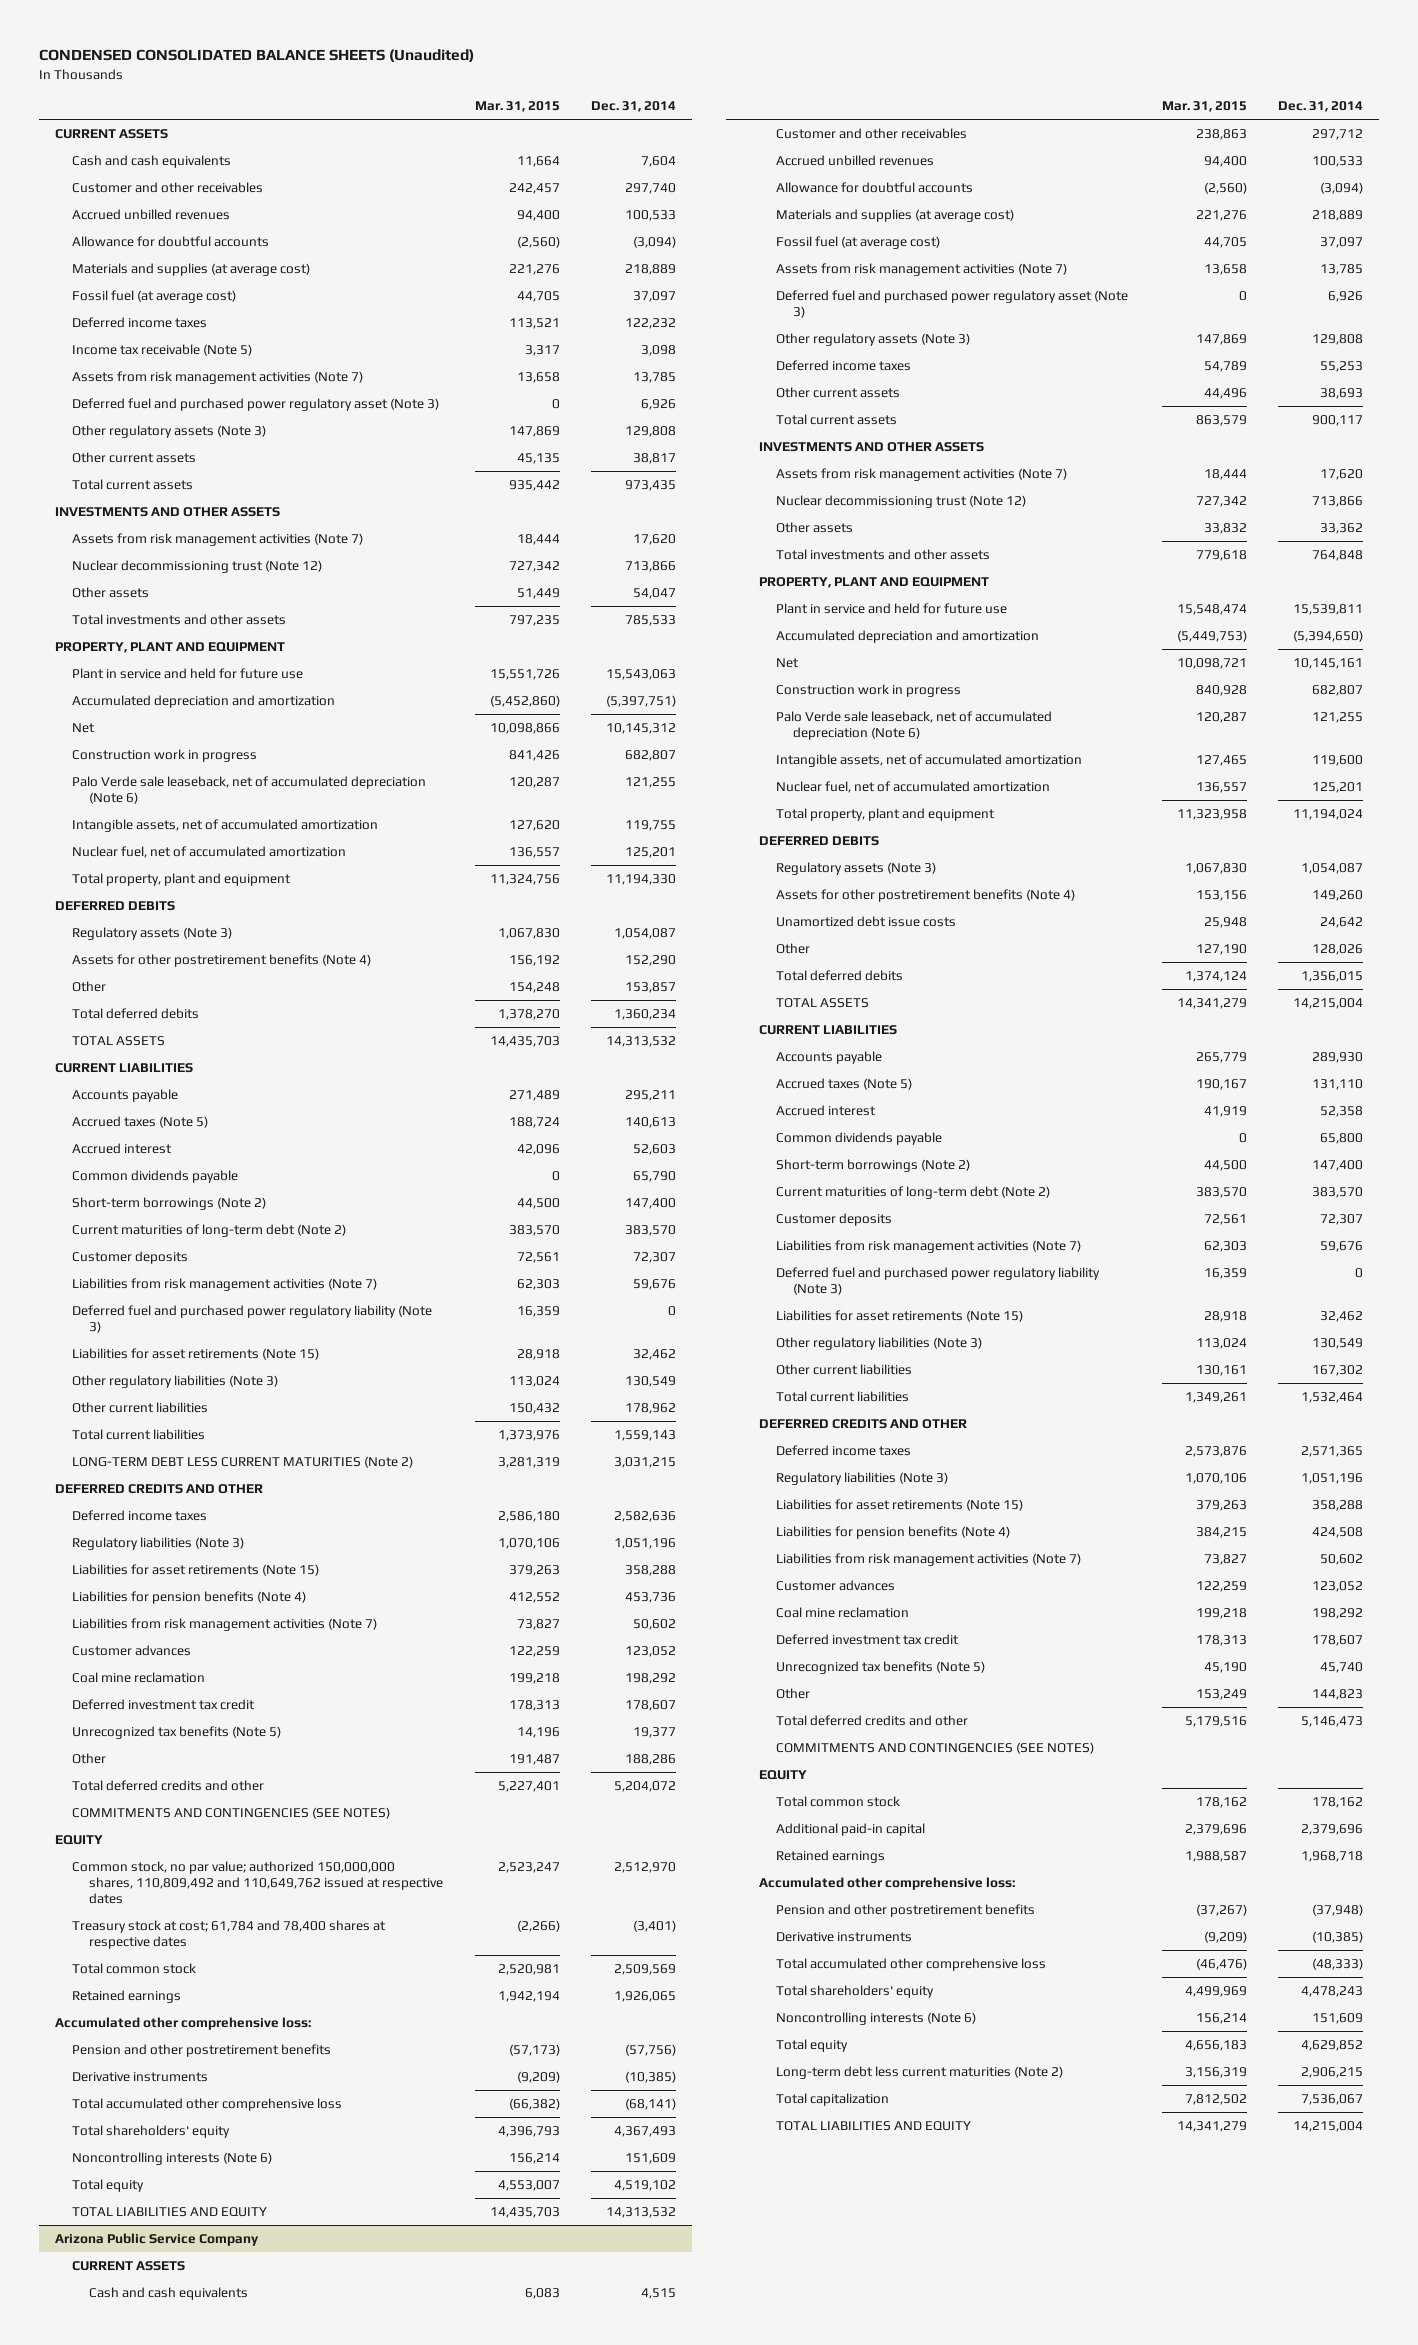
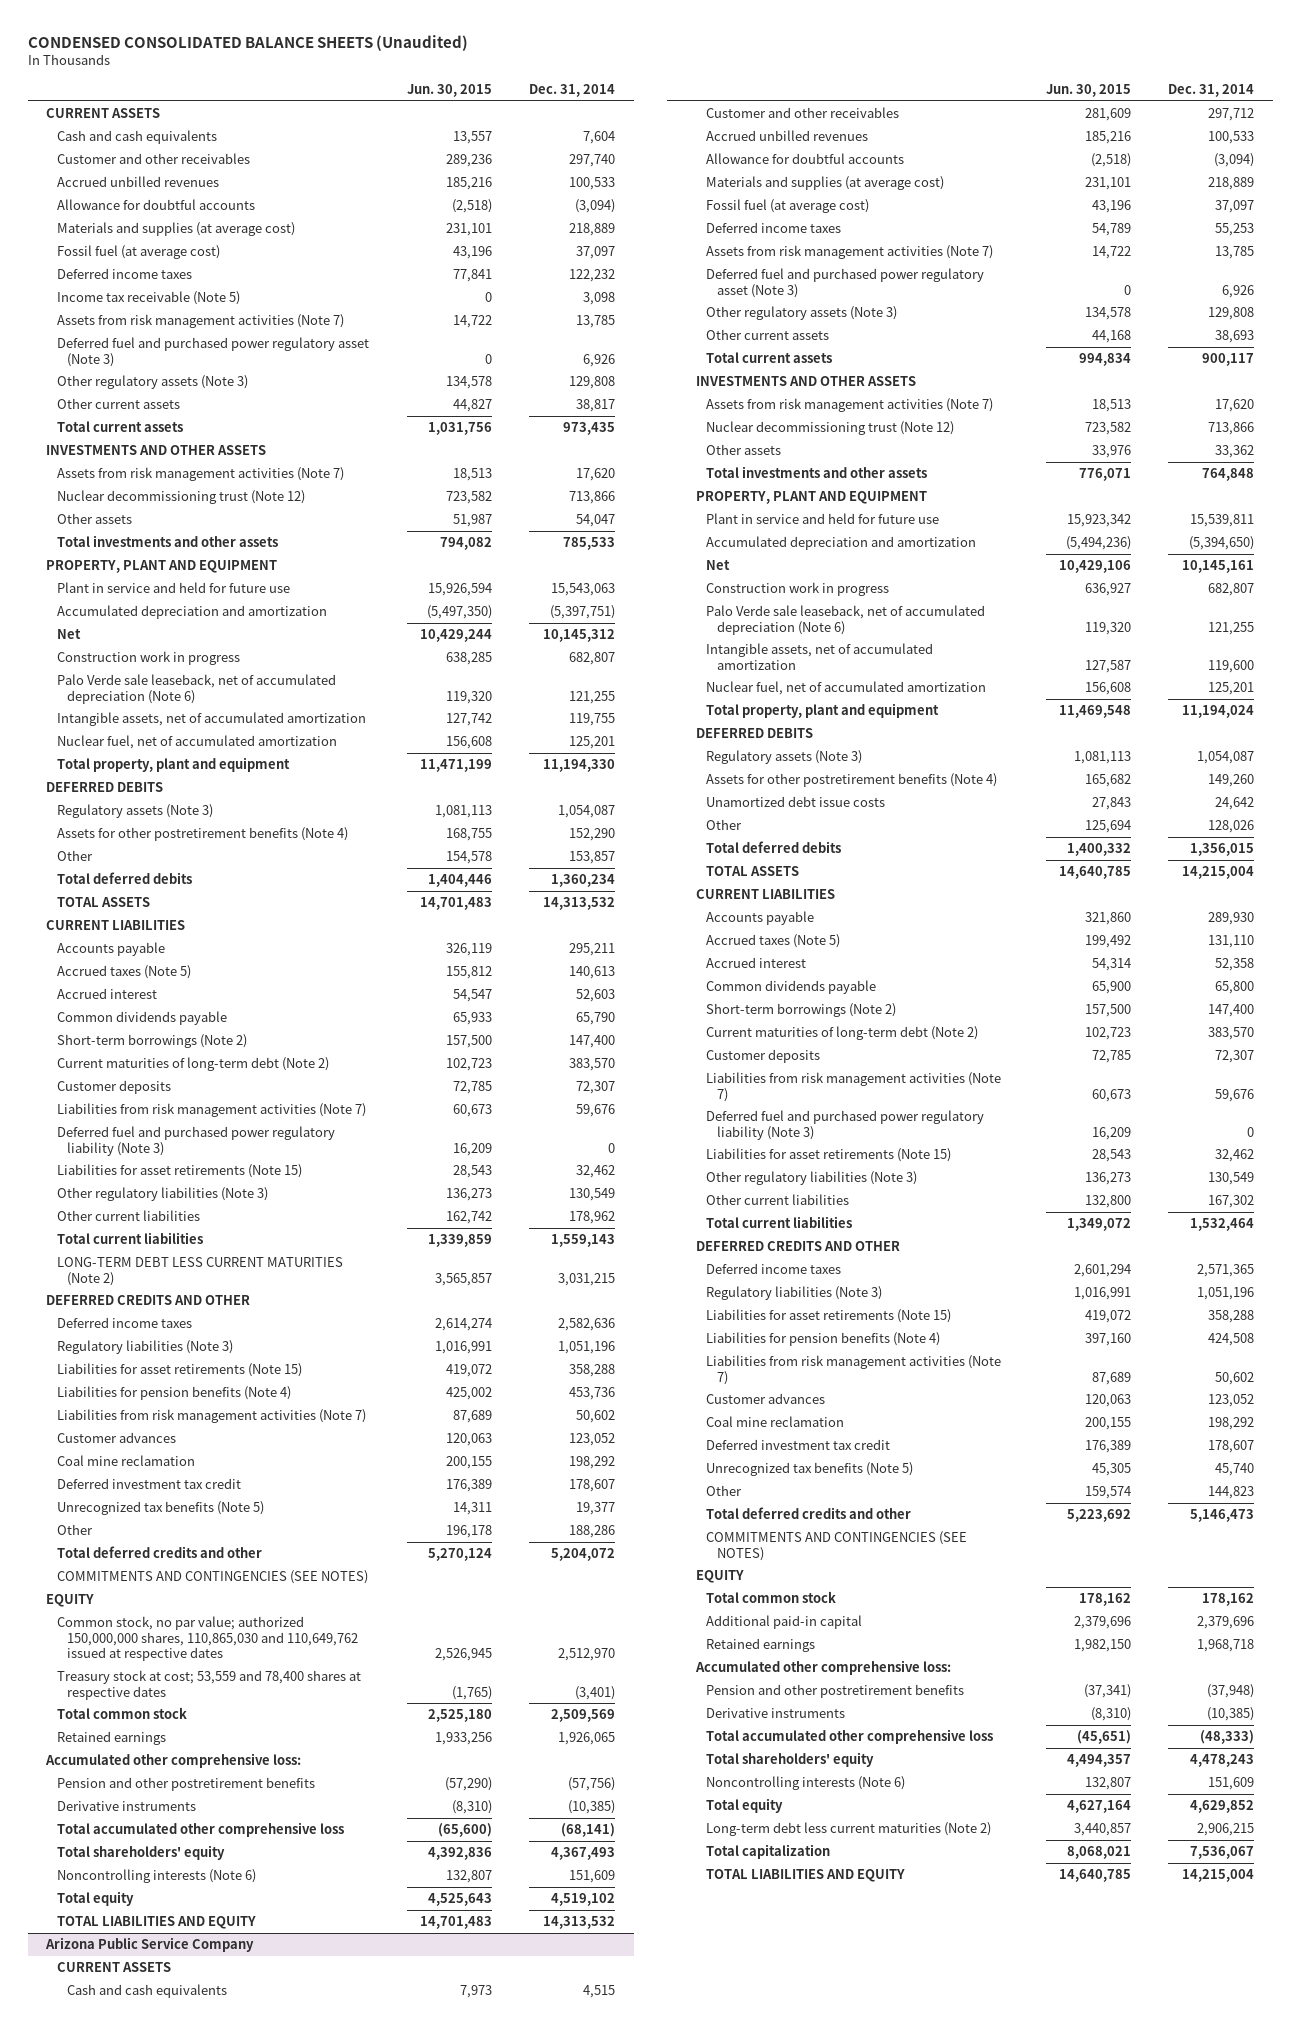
- | Mar. 31, 2015 | Dec. 31, 2014
+ | Jun. 30, 2015 | Dec. 31, 2014
- Common stock, no par value; authorized 150,000,000 shares, 110,809,492 and 110,649,762 issued at respective dates | 2,523,247 | 2,512,970
- Treasury stock at cost; 61,784 and 78,400 shares at respective dates | (2,266) | (3,401)
+ Common stock, no par value; authorized 150,000,000 shares, 110,865,030 and 110,649,762 issued at respective dates | 2,526,945 | 2,512,970
+ Treasury stock at cost; 53,559 and 78,400 shares at respective dates | (1,765) | (3,401)
@ Arizona Public Service Company
moved up: Deferred income taxes | 54,789 | 55,253

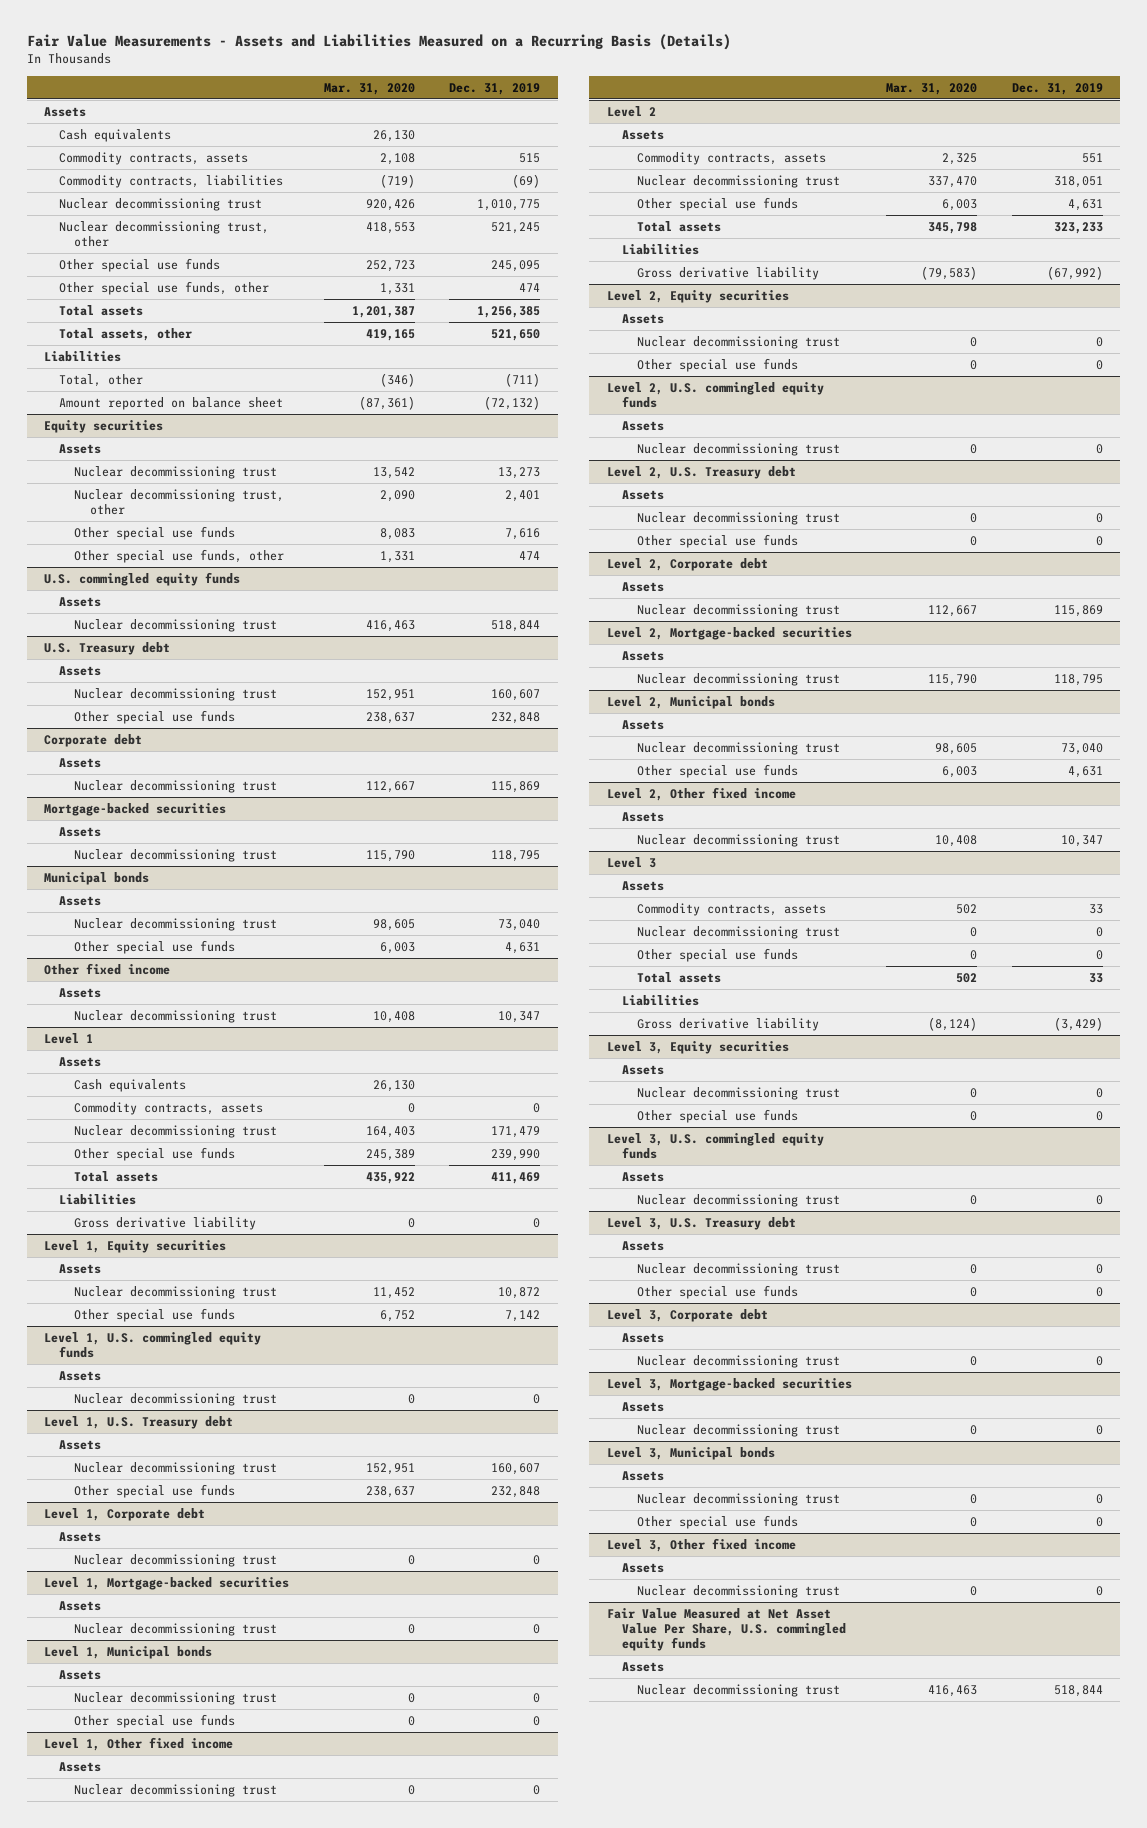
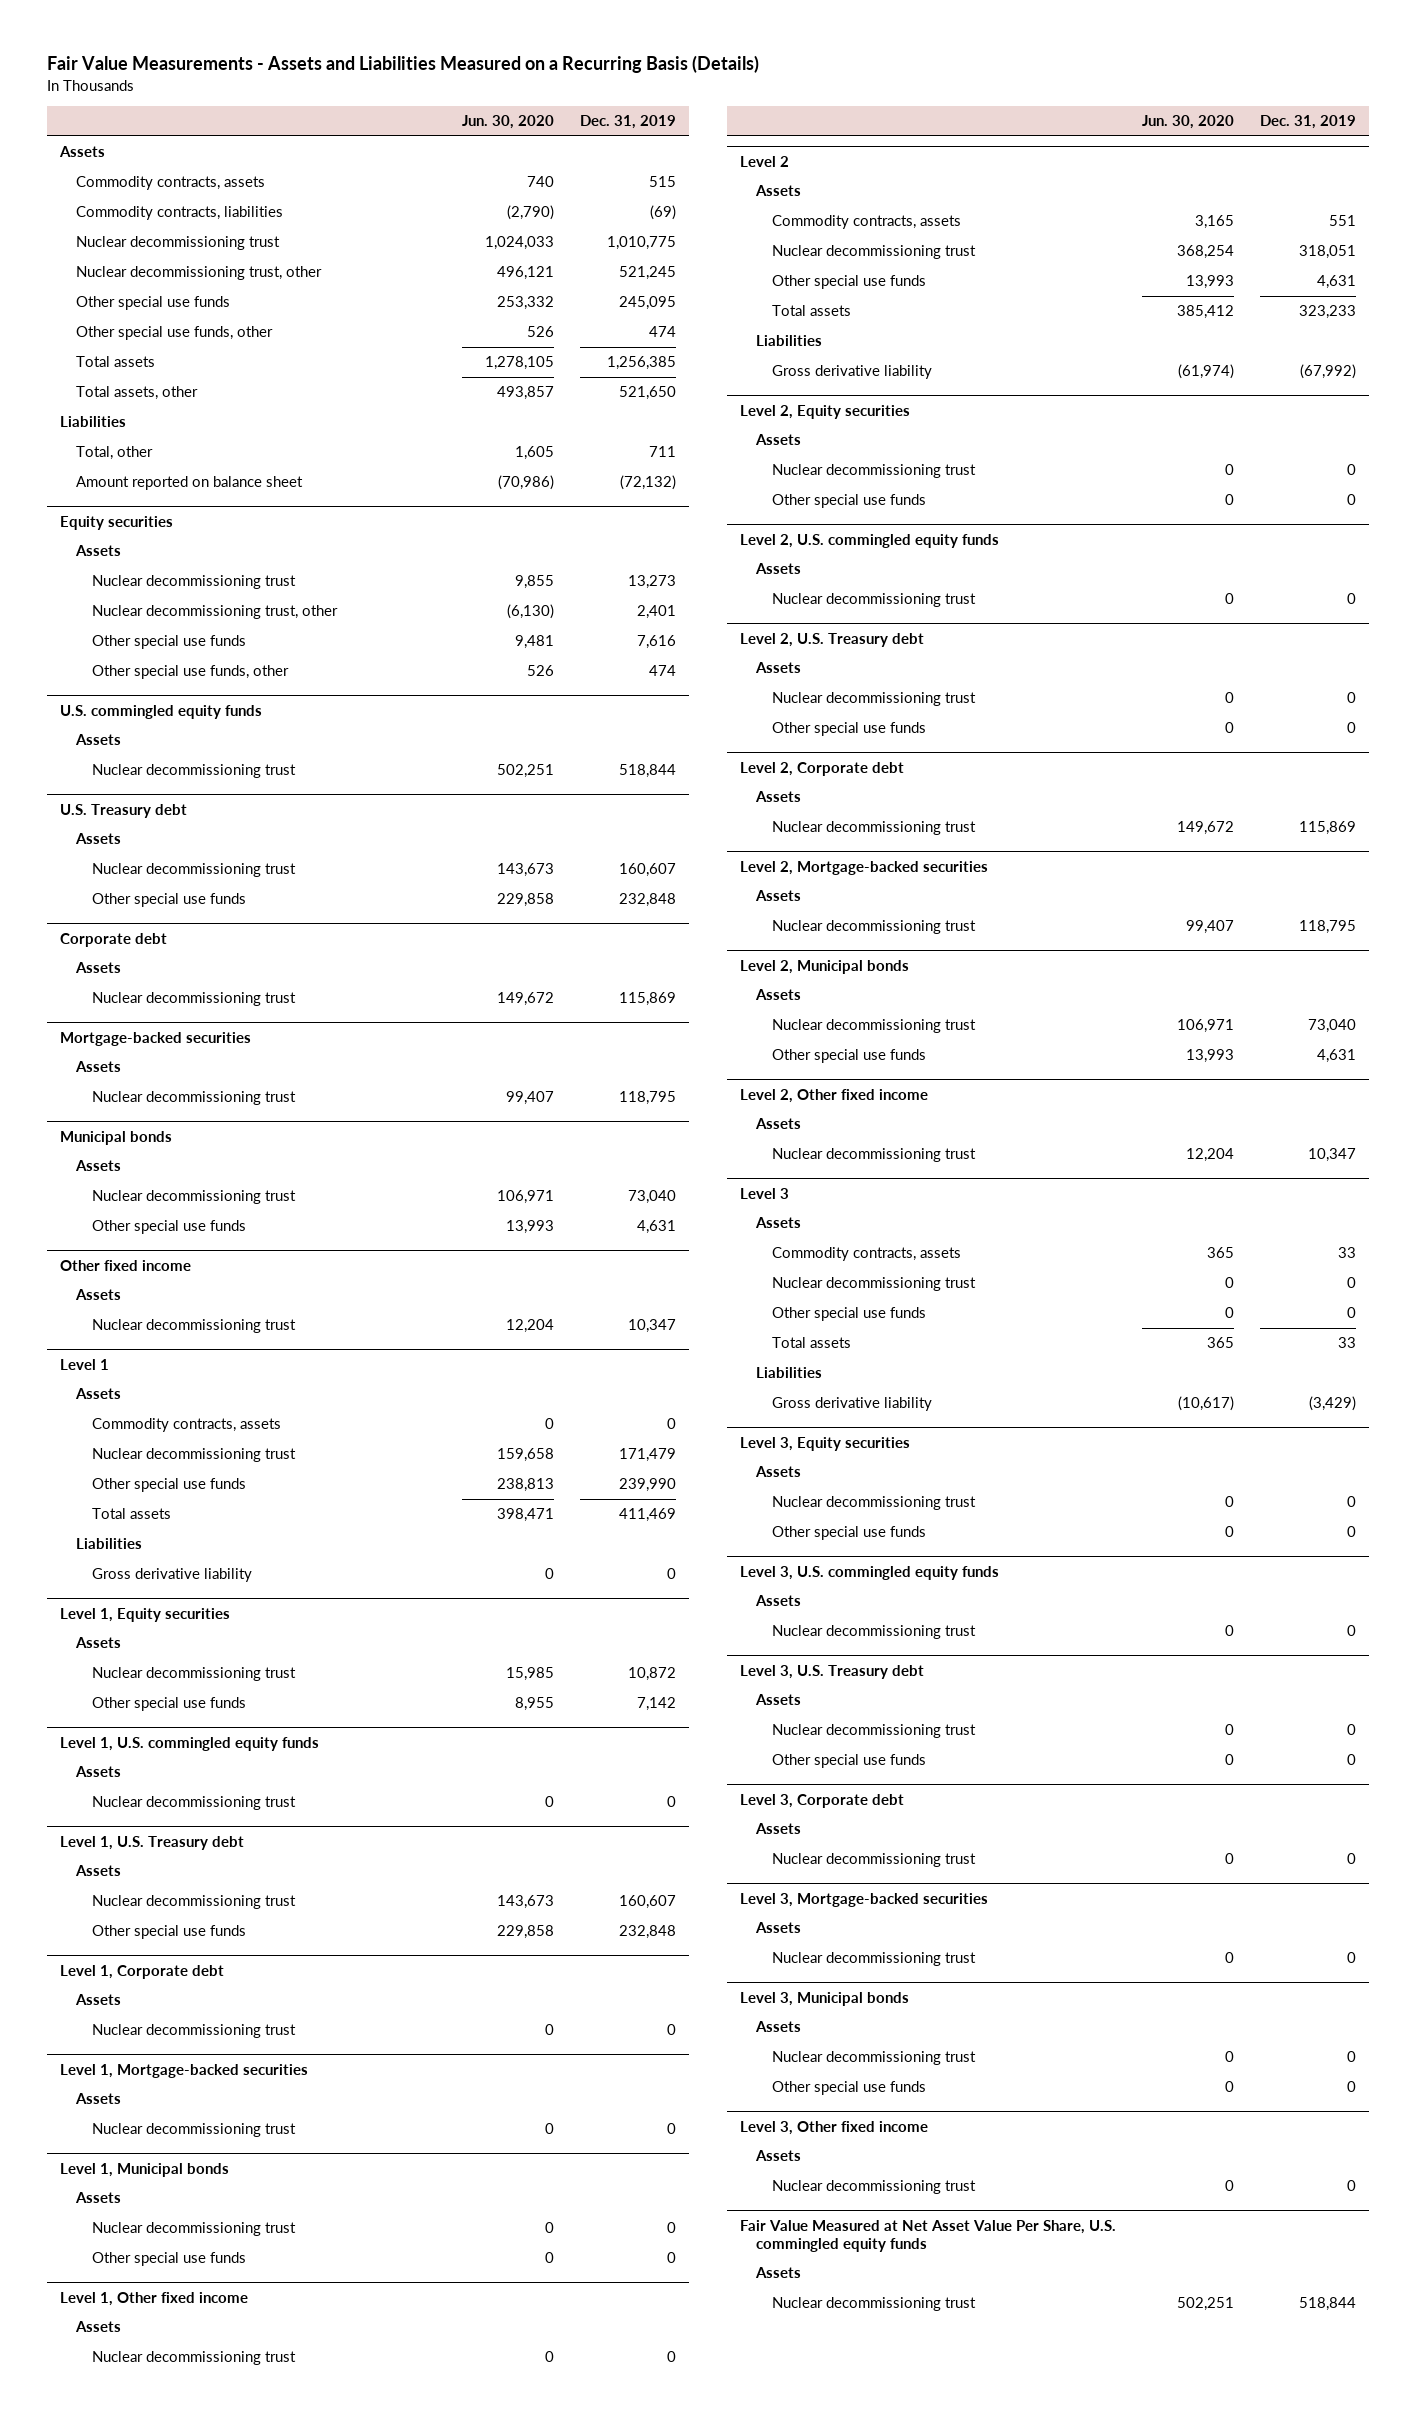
- | Mar. 31, 2020 | Dec. 31, 2019
+ | Jun. 30, 2020 | Dec. 31, 2019
- Cash equivalents | 26,130 |
- Total, other | (346) | (711)
+ Total, other | 1,605 | 711
@ Level 1
- Cash equivalents | 26,130 |

